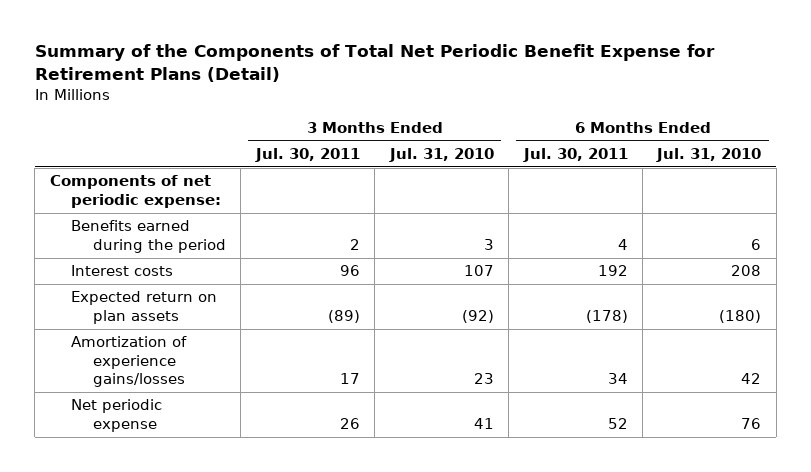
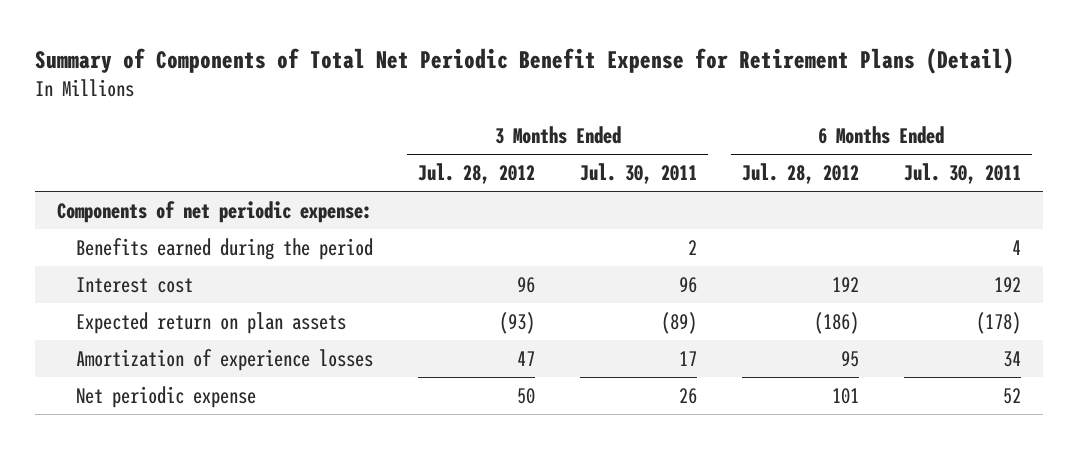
- Summary of the Components of Total Net Periodic Benefit Expense for Retirement Plans (Detail)
+ Summary of Components of Total Net Periodic Benefit Expense for Retirement Plans (Detail)
- | 3 Months Ended Jul. 30, 2011 | 3 Months Ended Jul. 31, 2010 | 6 Months Ended Jul. 30, 2011 | 6 Months Ended Jul. 31, 2010
+ | 3 Months Ended Jul. 28, 2012 | 3 Months Ended Jul. 30, 2011 | 6 Months Ended Jul. 28, 2012 | 6 Months Ended Jul. 30, 2011
- Interest costs | 96 | 107 | 192 | 208
+ Interest cost | 96 | 96 | 192 | 192
- Amortization of experience gains/losses | 17 | 23 | 34 | 42
+ Amortization of experience losses | 47 | 17 | 95 | 34

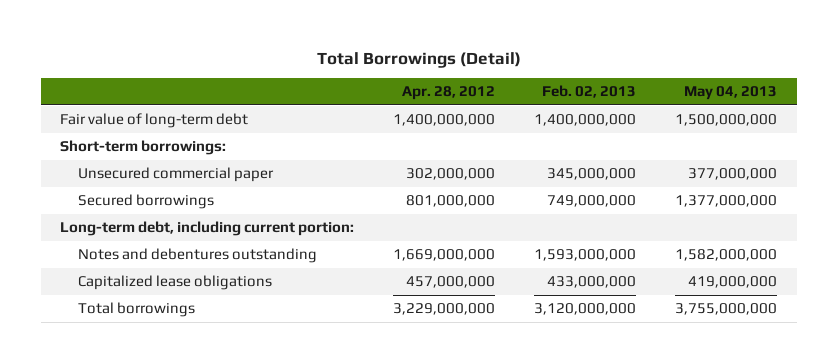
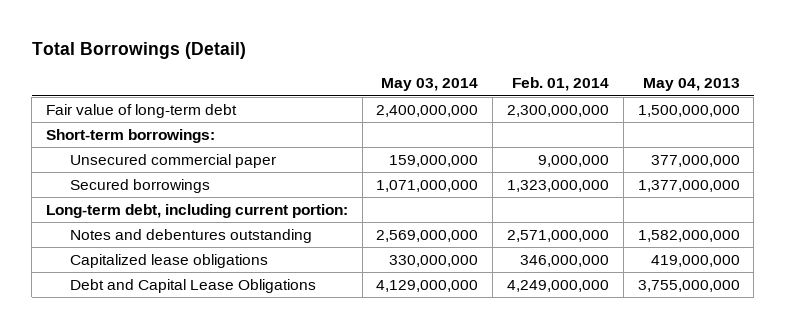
- | Apr. 28, 2012 | Feb. 02, 2013 | May 04, 2013
+ | May 03, 2014 | Feb. 01, 2014 | May 04, 2013
- Total borrowings | 3,229,000,000 | 3,120,000,000 | 3,755,000,000
+ Debt and Capital Lease Obligations | 4,129,000,000 | 4,249,000,000 | 3,755,000,000

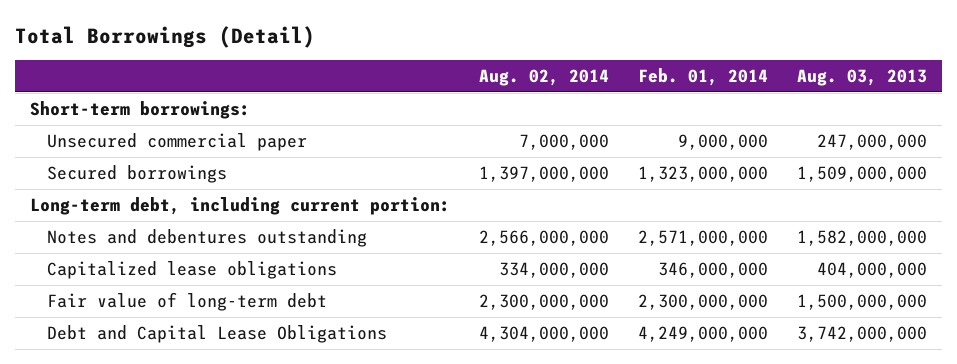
- | May 03, 2014 | Feb. 01, 2014 | May 04, 2013
+ | Aug. 02, 2014 | Feb. 01, 2014 | Aug. 03, 2013
moved down: Fair value of long-term debt | 2,300,000,000 | 2,300,000,000 | 1,500,000,000

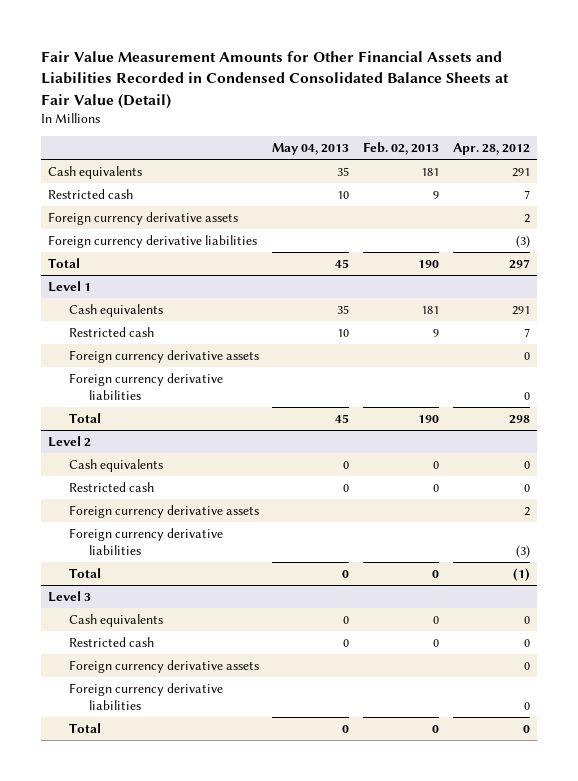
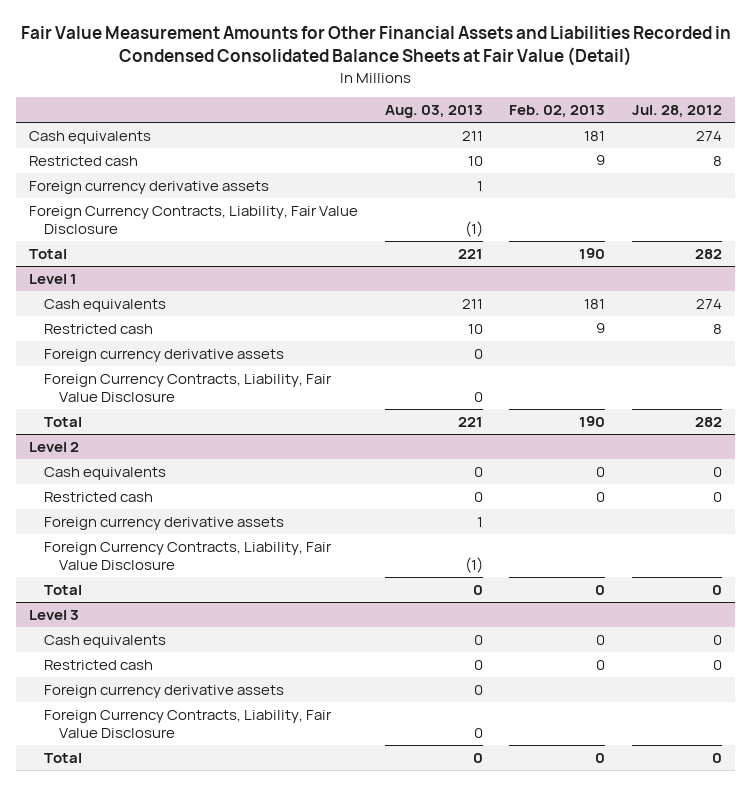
- | May 04, 2013 | Feb. 02, 2013 | Apr. 28, 2012
+ | Aug. 03, 2013 | Feb. 02, 2013 | Jul. 28, 2012
- Foreign currency derivative liabilities | | | (3)
+ Foreign Currency Contracts, Liability, Fair Value Disclosure | (1) | |
@ Level 1
- Foreign currency derivative liabilities | | | 0
+ Foreign Currency Contracts, Liability, Fair Value Disclosure | 0 | |
@ Level 2
- Foreign currency derivative liabilities | | | (3)
+ Foreign Currency Contracts, Liability, Fair Value Disclosure | (1) | |
@ Level 3
- Foreign currency derivative liabilities | | | 0
+ Foreign Currency Contracts, Liability, Fair Value Disclosure | 0 | |

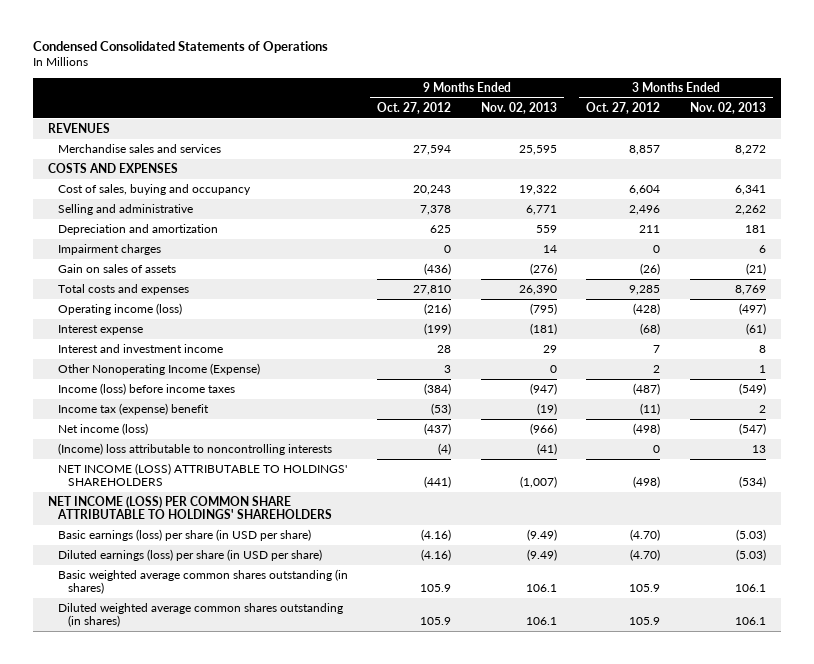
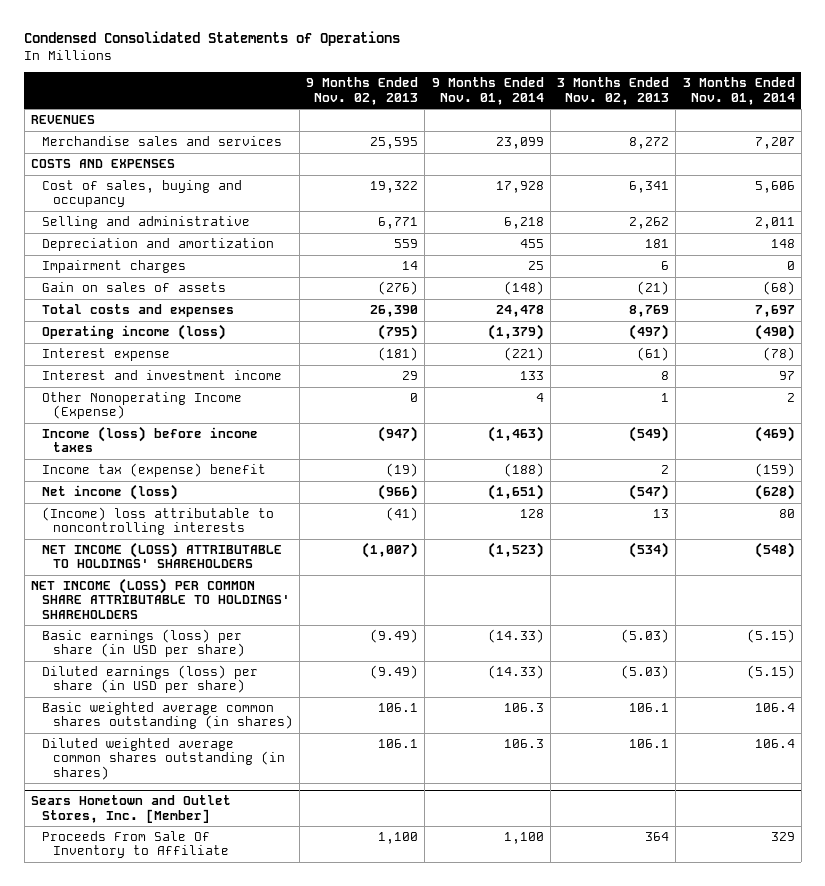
- | 9 Months Ended Oct. 27, 2012 | 9 Months Ended Nov. 02, 2013 | 3 Months Ended Oct. 27, 2012 | 3 Months Ended Nov. 02, 2013
+ | 9 Months Ended Nov. 02, 2013 | 9 Months Ended Nov. 01, 2014 | 3 Months Ended Nov. 02, 2013 | 3 Months Ended Nov. 01, 2014
+ Sears Hometown and Outlet Stores, Inc. [Member]
+ Proceeds From Sale Of Inventory to Affiliate | 1,100 | 1,100 | 364 | 329

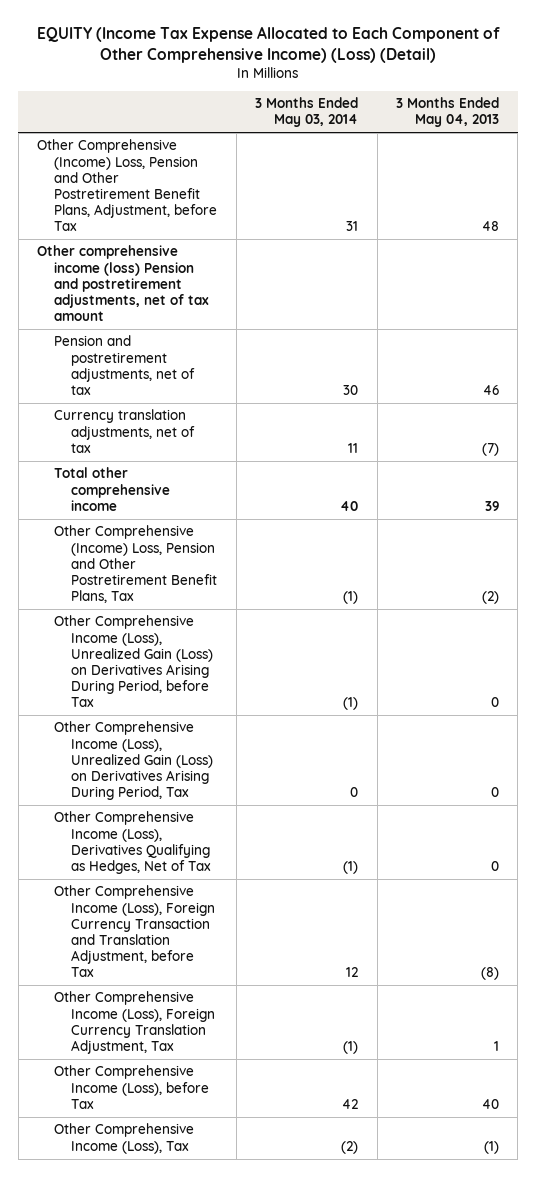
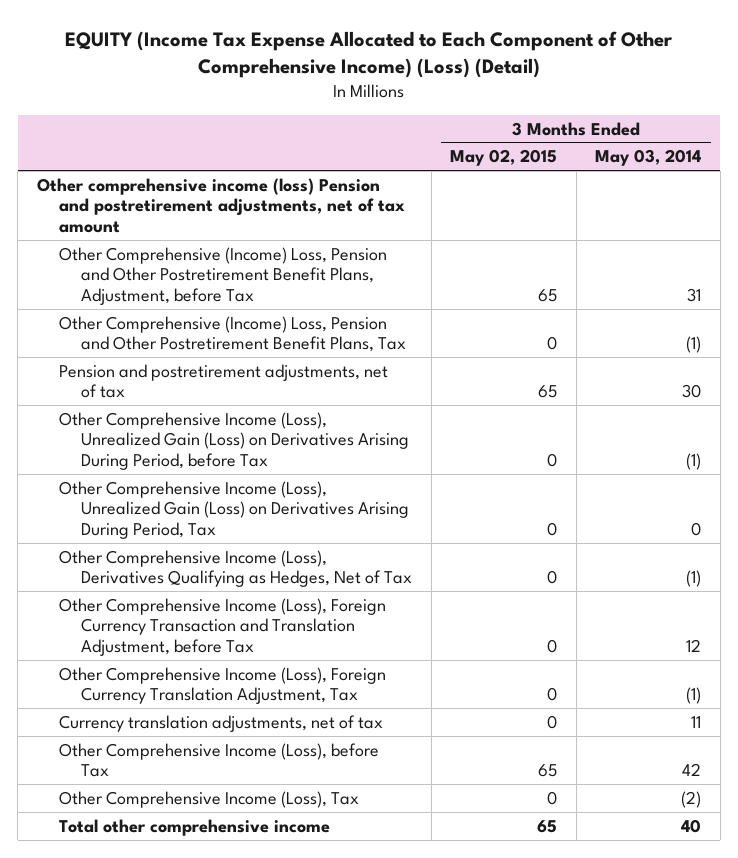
- | 3 Months Ended May 03, 2014 | 3 Months Ended May 04, 2013
+ | 3 Months Ended May 02, 2015 | 3 Months Ended May 03, 2014
moved down: Other Comprehensive (Income) Loss, Pension and Other Postretirement Benefit Plans, Adjustment, before Tax | 65 | 31
moved down: Pension and postretirement adjustments, net of tax | 65 | 30
moved down: Currency translation adjustments, net of tax | 0 | 11
moved down: Total other comprehensive income | 65 | 40

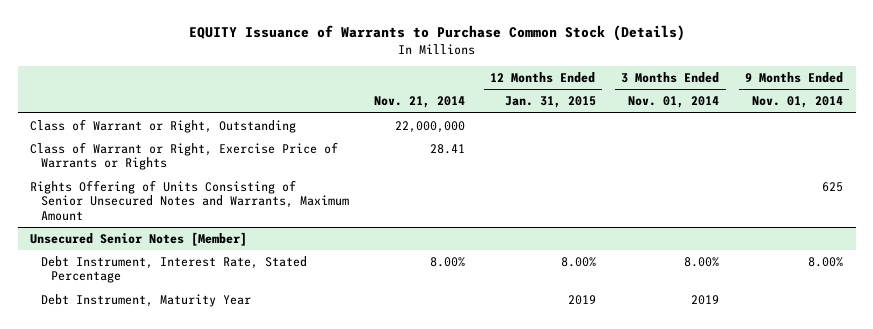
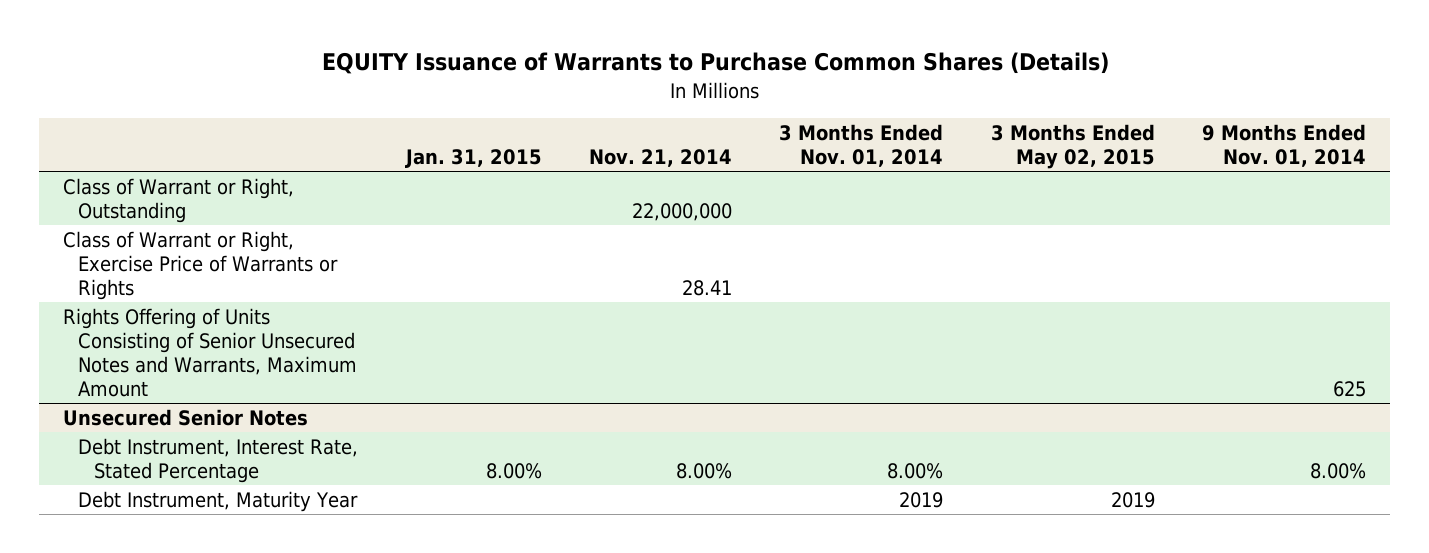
- EQUITY Issuance of Warrants to Purchase Common Stock (Details)
+ EQUITY Issuance of Warrants to Purchase Common Shares (Details)
- | Nov. 21, 2014 | 12 Months Ended Jan. 31, 2015 | 3 Months Ended Nov. 01, 2014 | 9 Months Ended Nov. 01, 2014
+ | Jan. 31, 2015 | Nov. 21, 2014 | 3 Months Ended Nov. 01, 2014 | 3 Months Ended May 02, 2015 | 9 Months Ended Nov. 01, 2014
- Unsecured Senior Notes [Member]
+ Unsecured Senior Notes

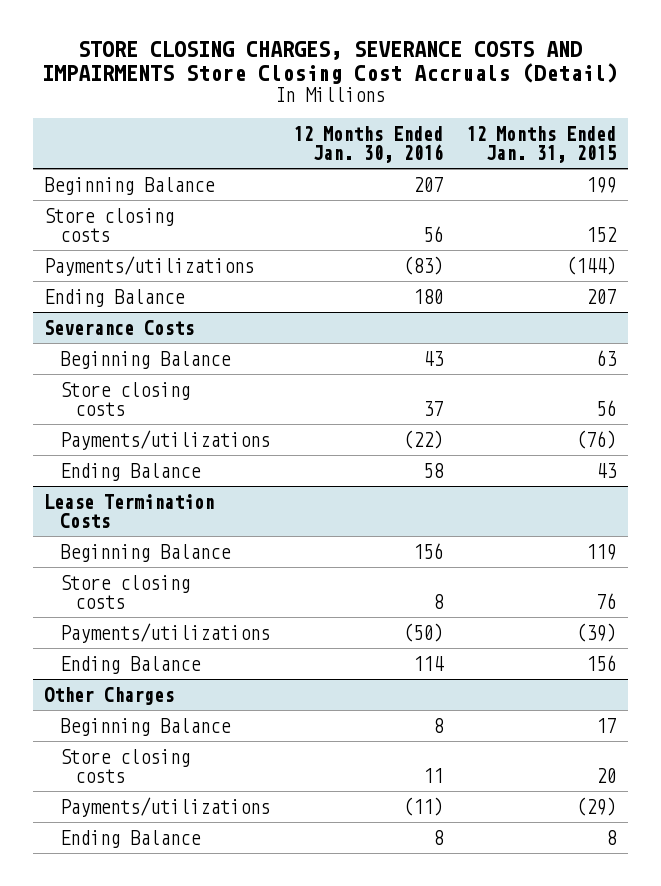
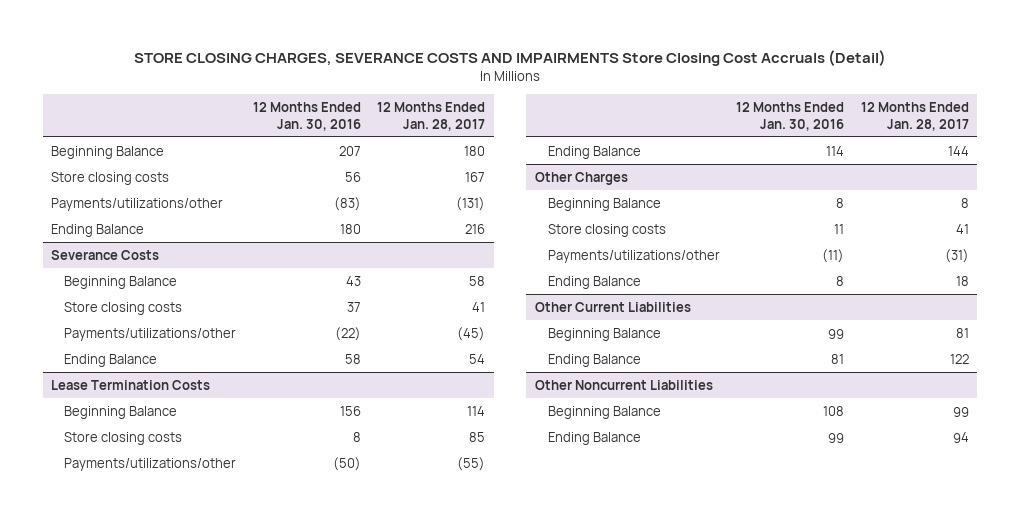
- | 12 Months Ended Jan. 30, 2016 | 12 Months Ended Jan. 31, 2015
+ | 12 Months Ended Jan. 30, 2016 | 12 Months Ended Jan. 28, 2017
- Payments/utilizations | (83) | (144)
+ Payments/utilizations/other | (83) | (131)
@ Severance Costs
- Payments/utilizations | (22) | (76)
+ Payments/utilizations/other | (22) | (45)
@ Lease Termination Costs
- Payments/utilizations | (50) | (39)
+ Payments/utilizations/other | (50) | (55)
@ Other Charges
- Payments/utilizations | (11) | (29)
+ Payments/utilizations/other | (11) | (31)
+ Other Current Liabilities
+ Beginning Balance | 99 | 81
+ Ending Balance | 81 | 122
+ Other Noncurrent Liabilities
+ Beginning Balance | 108 | 99
+ Ending Balance | 99 | 94

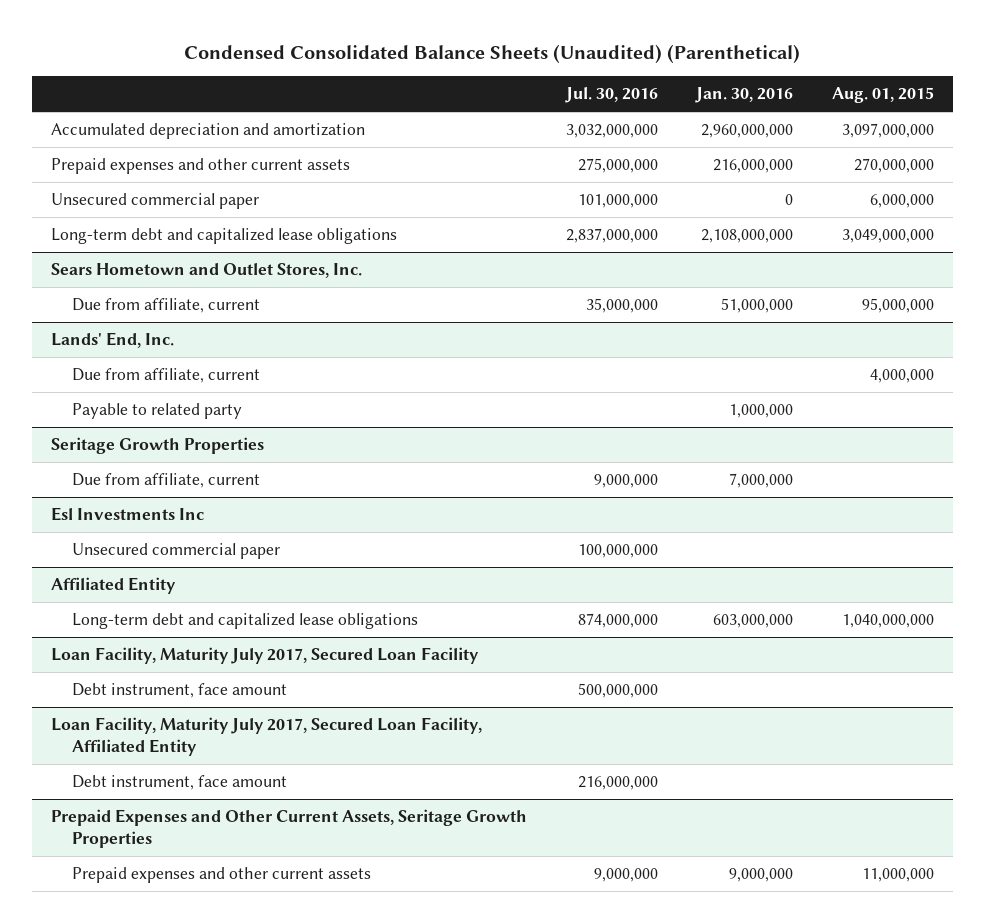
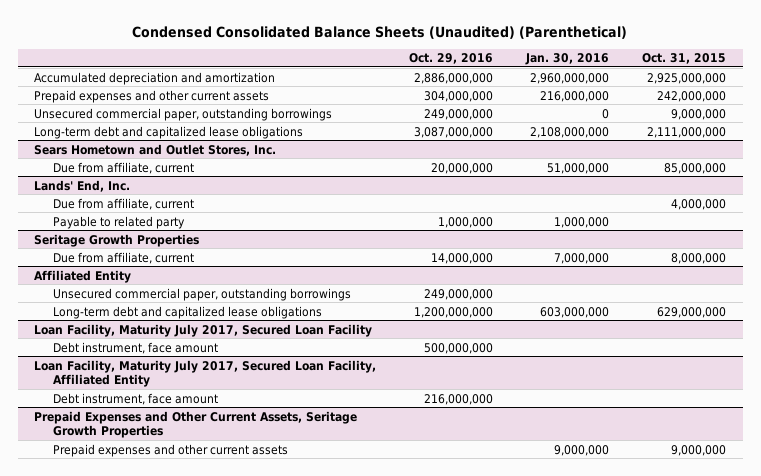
- | Jul. 30, 2016 | Jan. 30, 2016 | Aug. 01, 2015
+ | Oct. 29, 2016 | Jan. 30, 2016 | Oct. 31, 2015
- Unsecured commercial paper | 101,000,000 | 0 | 6,000,000
+ Unsecured commercial paper, outstanding borrowings | 249,000,000 | 0 | 9,000,000
- Esl Investments Inc
- Unsecured commercial paper | 100,000,000 | |
@ Affiliated Entity
+ Unsecured commercial paper, outstanding borrowings | 249,000,000 | |

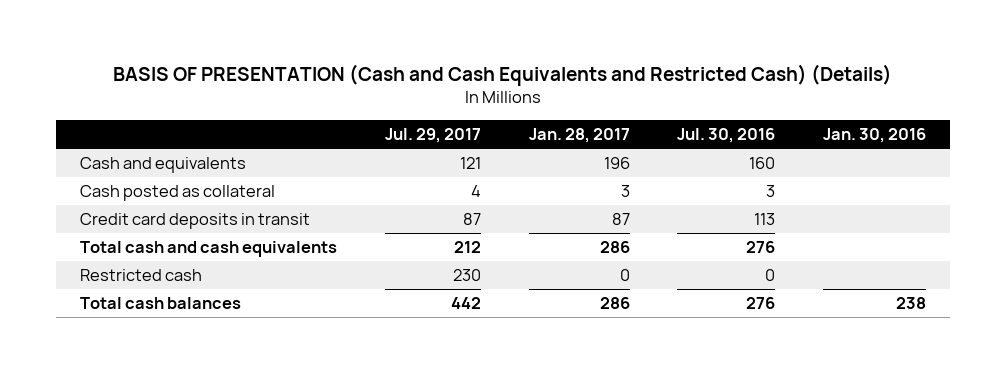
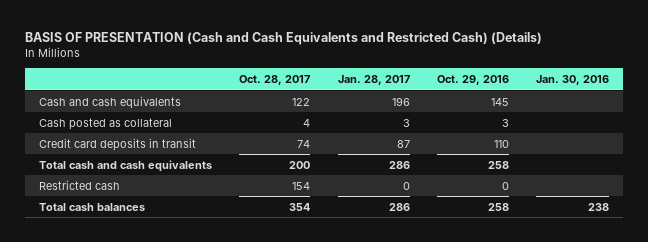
- | Jul. 29, 2017 | Jan. 28, 2017 | Jul. 30, 2016 | Jan. 30, 2016
+ | Oct. 28, 2017 | Jan. 28, 2017 | Oct. 29, 2016 | Jan. 30, 2016
- Cash and equivalents | 121 | 196 | 160 |
+ Cash and cash equivalents | 122 | 196 | 145 |

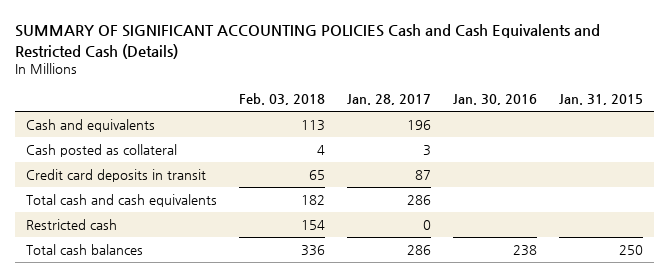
- BASIS OF PRESENTATION (Cash and Cash Equivalents and Restricted Cash) (Details)
+ SUMMARY OF SIGNIFICANT ACCOUNTING POLICIES Cash and Cash Equivalents and Restricted Cash (Details)
- | Oct. 28, 2017 | Jan. 28, 2017 | Oct. 29, 2016 | Jan. 30, 2016
+ | Feb. 03, 2018 | Jan. 28, 2017 | Jan. 30, 2016 | Jan. 31, 2015
- Cash and cash equivalents | 122 | 196 | 145 |
+ Cash and equivalents | 113 | 196 | |

